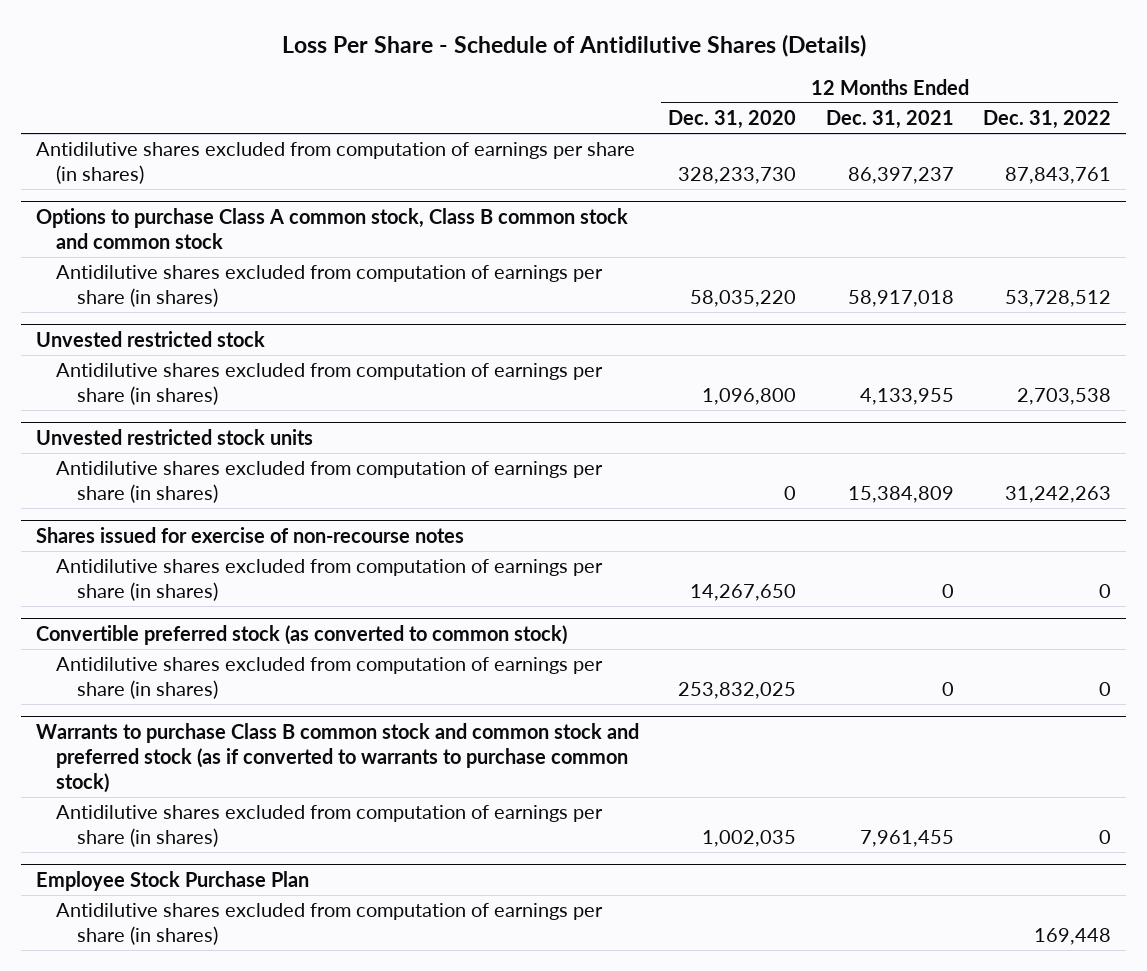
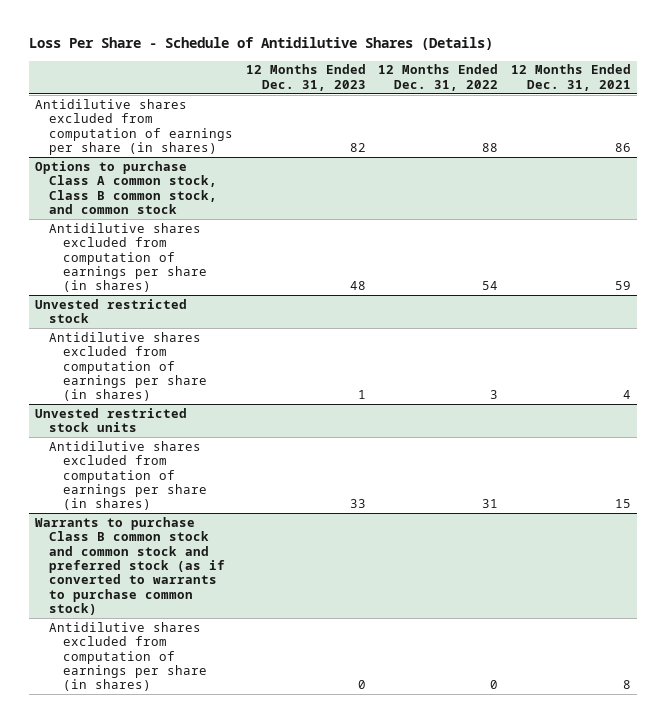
- | 12 Months Ended Dec. 31, 2020 | 12 Months Ended Dec. 31, 2021 | 12 Months Ended Dec. 31, 2022
+ | 12 Months Ended Dec. 31, 2023 | 12 Months Ended Dec. 31, 2022 | 12 Months Ended Dec. 31, 2021
- Antidilutive shares excluded from computation of earnings per share (in shares) | 328,233,730 | 86,397,237 | 87,843,761
- Options to purchase Class A common stock, Class B common stock and common stock
- Antidilutive shares excluded from computation of earnings per share (in shares) | 58,035,220 | 58,917,018 | 53,728,512
+ Antidilutive shares excluded from computation of earnings per share (in shares) | 82 | 88 | 86
+ Options to purchase Class A common stock, Class B common stock, and common stock
+ Antidilutive shares excluded from computation of earnings per share (in shares) | 48 | 54 | 59
@ Unvested restricted stock
- Antidilutive shares excluded from computation of earnings per share (in shares) | 1,096,800 | 4,133,955 | 2,703,538
+ Antidilutive shares excluded from computation of earnings per share (in shares) | 1 | 3 | 4
@ Unvested restricted stock units
- Antidilutive shares excluded from computation of earnings per share (in shares) | 0 | 15,384,809 | 31,242,263
- Shares issued for exercise of non-recourse notes
- Antidilutive shares excluded from computation of earnings per share (in shares) | 14,267,650 | 0 | 0
- Convertible preferred stock (as converted to common stock)
- Antidilutive shares excluded from computation of earnings per share (in shares) | 253,832,025 | 0 | 0
@ Unvested restricted stock units
+ Antidilutive shares excluded from computation of earnings per share (in shares) | 33 | 31 | 15
@ Warrants to purchase Class B common stock and common stock and preferred stock (as if converted to warrants to purchase common stock)
- Antidilutive shares excluded from computation of earnings per share (in shares) | 1,002,035 | 7,961,455 | 0
- Employee Stock Purchase Plan
- Antidilutive shares excluded from computation of earnings per share (in shares) | | | 169,448
@ Warrants to purchase Class B common stock and common stock and preferred stock (as if converted to warrants to purchase common stock)
+ Antidilutive shares excluded from computation of earnings per share (in shares) | 0 | 0 | 8

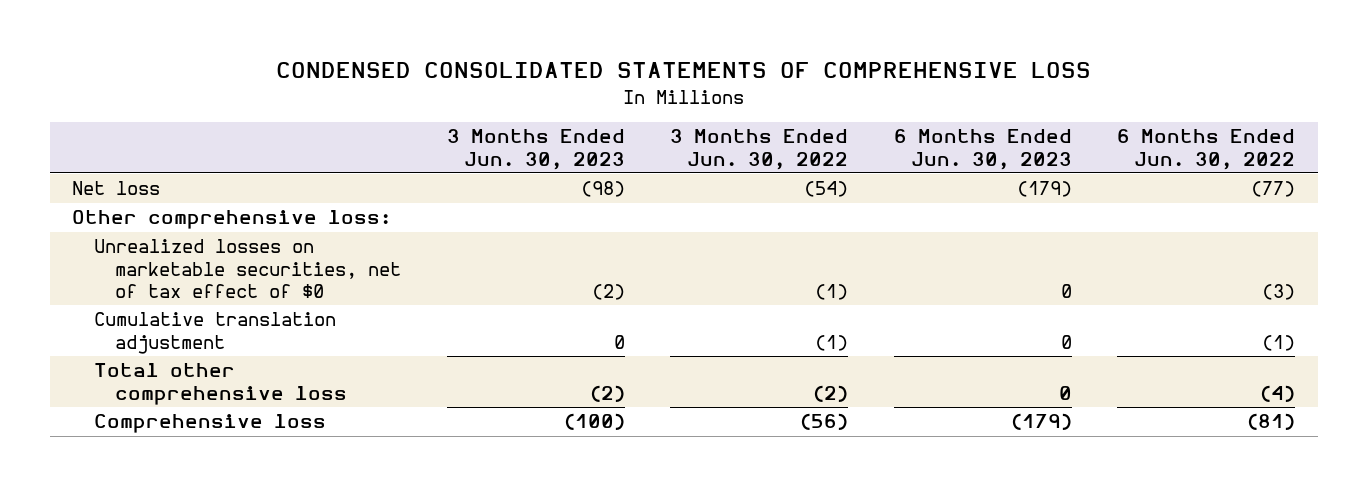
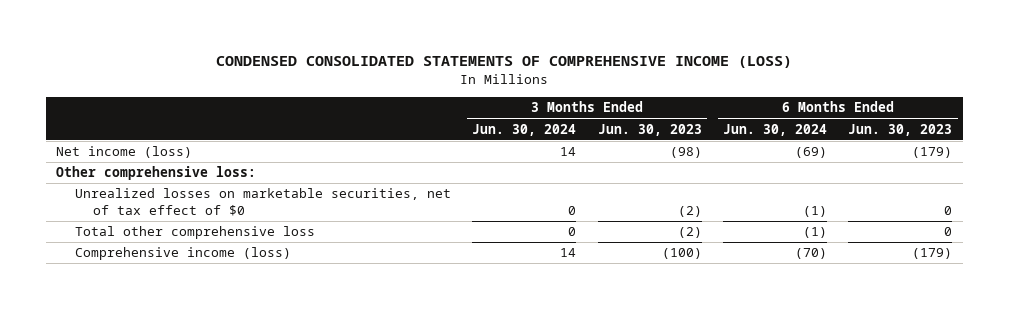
- CONDENSED CONSOLIDATED STATEMENTS OF COMPREHENSIVE LOSS
+ CONDENSED CONSOLIDATED STATEMENTS OF COMPREHENSIVE INCOME (LOSS)
- | 3 Months Ended Jun. 30, 2023 | 3 Months Ended Jun. 30, 2022 | 6 Months Ended Jun. 30, 2023 | 6 Months Ended Jun. 30, 2022
+ | 3 Months Ended Jun. 30, 2024 | 3 Months Ended Jun. 30, 2023 | 6 Months Ended Jun. 30, 2024 | 6 Months Ended Jun. 30, 2023
- Net loss | (98) | (54) | (179) | (77)
+ Net income (loss) | 14 | (98) | (69) | (179)
- Cumulative translation adjustment | 0 | (1) | 0 | (1)
- Comprehensive loss | (100) | (56) | (179) | (81)
+ Comprehensive income (loss) | 14 | (100) | (70) | (179)

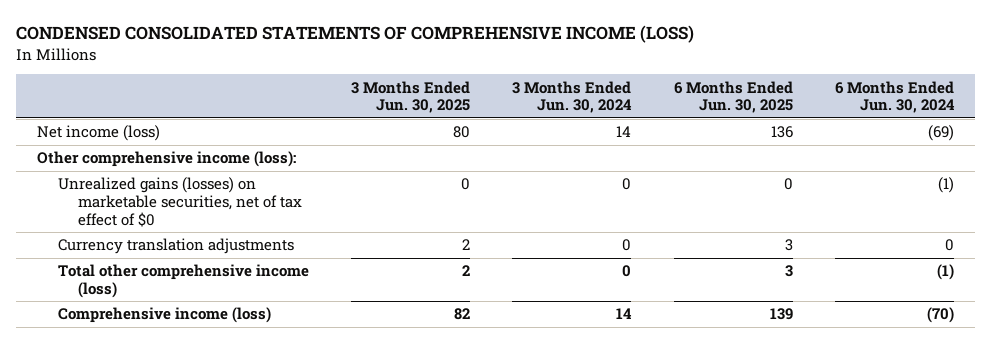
- | 3 Months Ended Jun. 30, 2024 | 3 Months Ended Jun. 30, 2023 | 6 Months Ended Jun. 30, 2024 | 6 Months Ended Jun. 30, 2023
+ | 3 Months Ended Jun. 30, 2025 | 3 Months Ended Jun. 30, 2024 | 6 Months Ended Jun. 30, 2025 | 6 Months Ended Jun. 30, 2024
- Other comprehensive loss:
- Unrealized losses on marketable securities, net of tax effect of $0 | 0 | (2) | (1) | 0
- Total other comprehensive loss | 0 | (2) | (1) | 0
+ Other comprehensive income (loss):
+ Unrealized gains (losses) on marketable securities, net of tax effect of $0 | 0 | 0 | 0 | (1)
+ Currency translation adjustments | 2 | 0 | 3 | 0
+ Total other comprehensive income (loss) | 2 | 0 | 3 | (1)

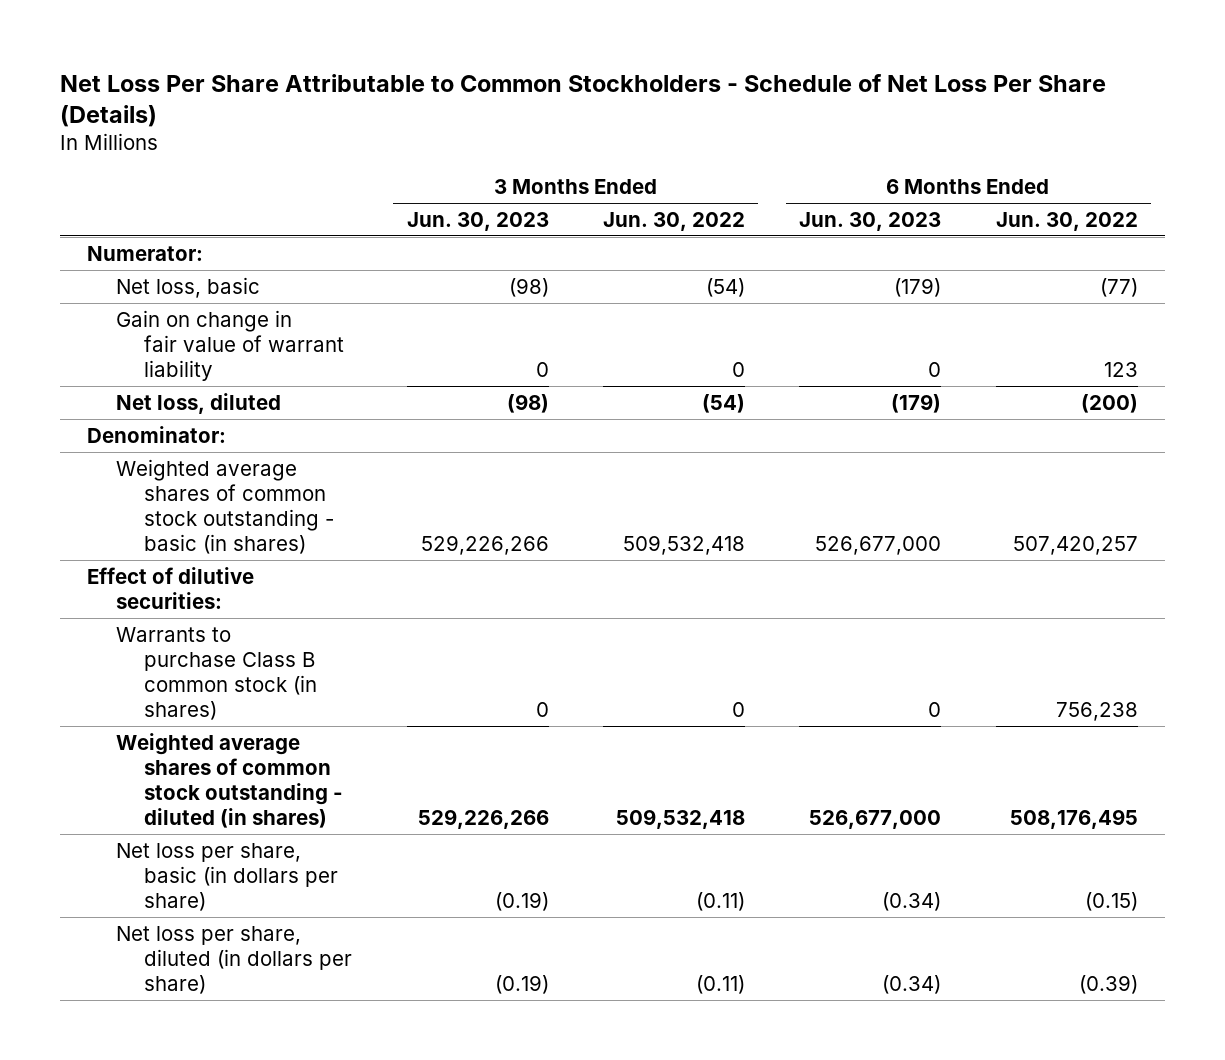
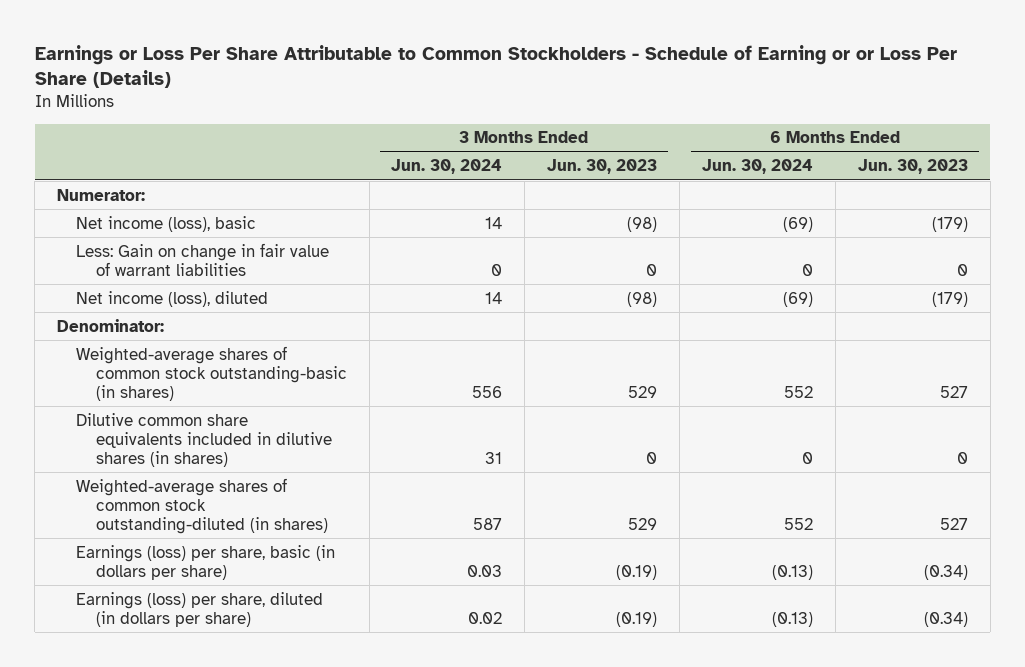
- Net Loss Per Share Attributable to Common Stockholders - Schedule of Net Loss Per Share (Details)
+ Earnings or Loss Per Share Attributable to Common Stockholders - Schedule of Earning or or Loss Per Share (Details)
- | 3 Months Ended Jun. 30, 2023 | 3 Months Ended Jun. 30, 2022 | 6 Months Ended Jun. 30, 2023 | 6 Months Ended Jun. 30, 2022
+ | 3 Months Ended Jun. 30, 2024 | 3 Months Ended Jun. 30, 2023 | 6 Months Ended Jun. 30, 2024 | 6 Months Ended Jun. 30, 2023
- Net loss, basic | (98) | (54) | (179) | (77)
- Gain on change in fair value of warrant liability | 0 | 0 | 0 | 123
- Net loss, diluted | (98) | (54) | (179) | (200)
+ Net income (loss), basic | 14 | (98) | (69) | (179)
+ Less: Gain on change in fair value of warrant liabilities | 0 | 0 | 0 | 0
+ Net income (loss), diluted | 14 | (98) | (69) | (179)
- Weighted average shares of common stock outstanding - basic (in shares) | 529,226,266 | 509,532,418 | 526,677,000 | 507,420,257
- Effect of dilutive securities:
- Warrants to purchase Class B common stock (in shares) | 0 | 0 | 0 | 756,238
- Weighted average shares of common stock outstanding - diluted (in shares) | 529,226,266 | 509,532,418 | 526,677,000 | 508,176,495
- Net loss per share, basic (in dollars per share) | (0.19) | (0.11) | (0.34) | (0.15)
- Net loss per share, diluted (in dollars per share) | (0.19) | (0.11) | (0.34) | (0.39)
+ Weighted-average shares of common stock outstanding-basic (in shares) | 556 | 529 | 552 | 527
+ Dilutive common share equivalents included in dilutive shares (in shares) | 31 | 0 | 0 | 0
+ Weighted-average shares of common stock outstanding-diluted (in shares) | 587 | 529 | 552 | 527
+ Earnings (loss) per share, basic (in dollars per share) | 0.03 | (0.19) | (0.13) | (0.34)
+ Earnings (loss) per share, diluted (in dollars per share) | 0.02 | (0.19) | (0.13) | (0.34)

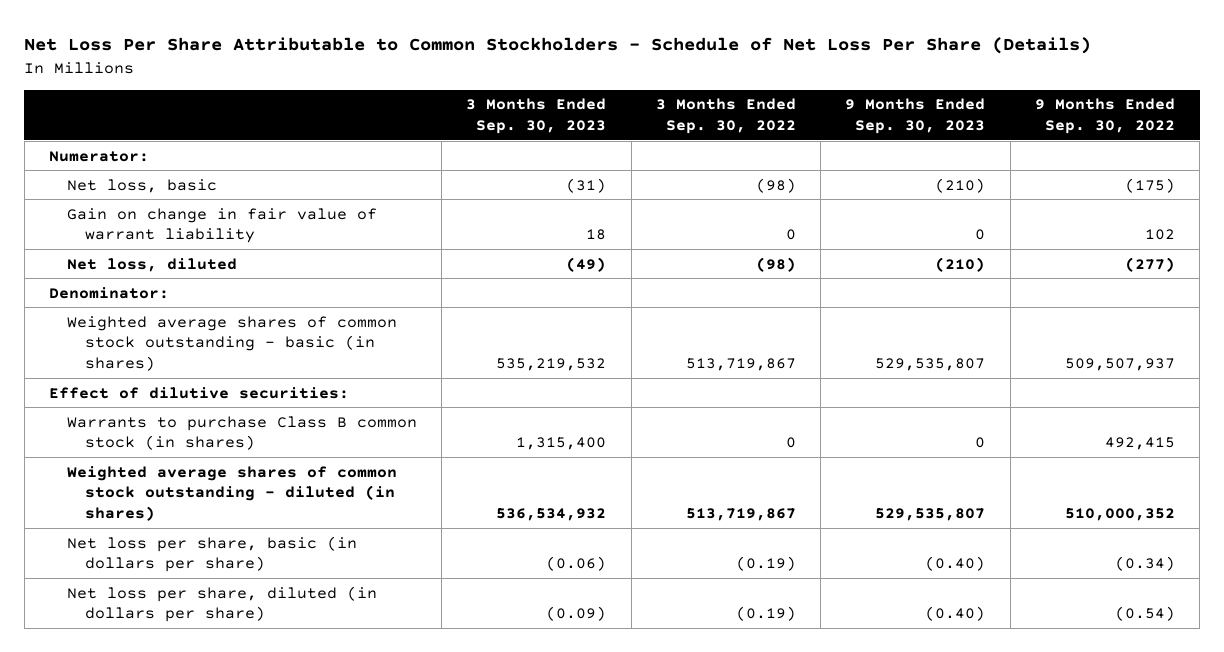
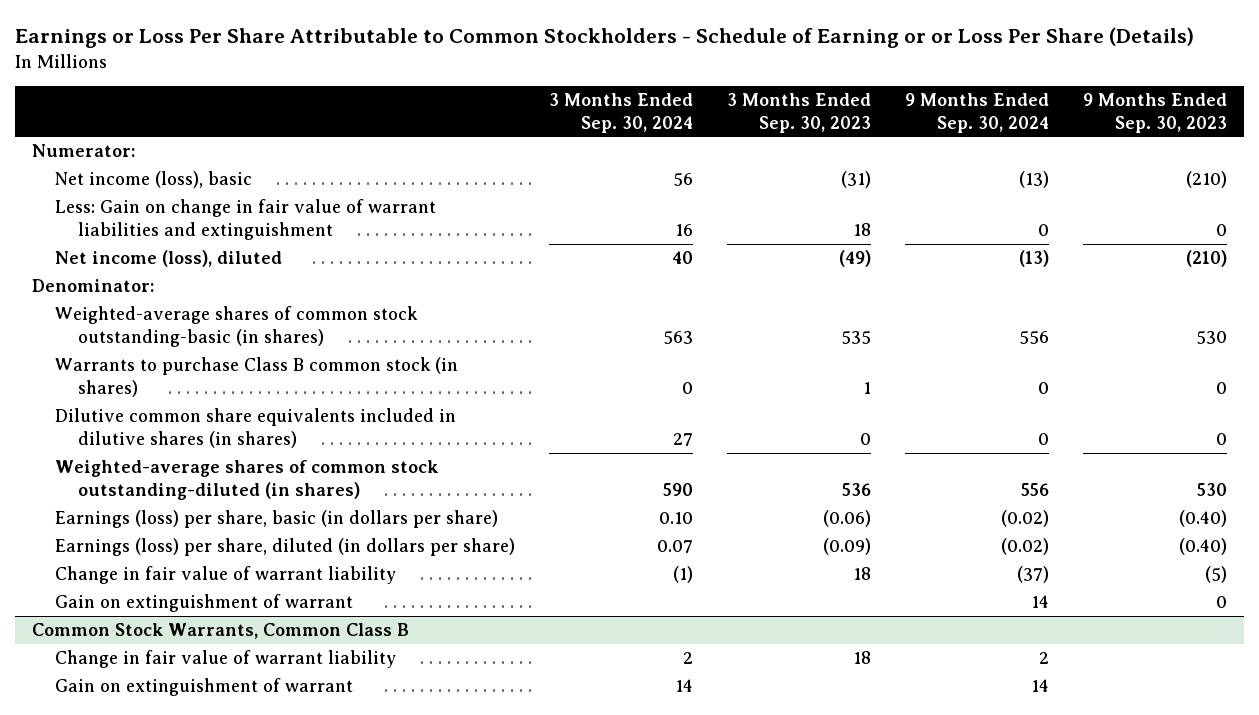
- Net Loss Per Share Attributable to Common Stockholders - Schedule of Net Loss Per Share (Details)
+ Earnings or Loss Per Share Attributable to Common Stockholders - Schedule of Earning or or Loss Per Share (Details)
- | 3 Months Ended Sep. 30, 2023 | 3 Months Ended Sep. 30, 2022 | 9 Months Ended Sep. 30, 2023 | 9 Months Ended Sep. 30, 2022
+ | 3 Months Ended Sep. 30, 2024 | 3 Months Ended Sep. 30, 2023 | 9 Months Ended Sep. 30, 2024 | 9 Months Ended Sep. 30, 2023
- Net loss, basic | (31) | (98) | (210) | (175)
- Gain on change in fair value of warrant liability | 18 | 0 | 0 | 102
- Net loss, diluted | (49) | (98) | (210) | (277)
+ Net income (loss), basic | 56 | (31) | (13) | (210)
+ Less: Gain on change in fair value of warrant liabilities and extinguishment | 16 | 18 | 0 | 0
+ Net income (loss), diluted | 40 | (49) | (13) | (210)
- Weighted average shares of common stock outstanding - basic (in shares) | 535,219,532 | 513,719,867 | 529,535,807 | 509,507,937
- Effect of dilutive securities:
- Warrants to purchase Class B common stock (in shares) | 1,315,400 | 0 | 0 | 492,415
- Weighted average shares of common stock outstanding - diluted (in shares) | 536,534,932 | 513,719,867 | 529,535,807 | 510,000,352
- Net loss per share, basic (in dollars per share) | (0.06) | (0.19) | (0.40) | (0.34)
- Net loss per share, diluted (in dollars per share) | (0.09) | (0.19) | (0.40) | (0.54)
+ Weighted-average shares of common stock outstanding-basic (in shares) | 563 | 535 | 556 | 530
+ Warrants to purchase Class B common stock (in shares) | 0 | 1 | 0 | 0
+ Dilutive common share equivalents included in dilutive shares (in shares) | 27 | 0 | 0 | 0
+ Weighted-average shares of common stock outstanding-diluted (in shares) | 590 | 536 | 556 | 530
+ Earnings (loss) per share, basic (in dollars per share) | 0.10 | (0.06) | (0.02) | (0.40)
+ Earnings (loss) per share, diluted (in dollars per share) | 0.07 | (0.09) | (0.02) | (0.40)
+ Change in fair value of warrant liability | (1) | 18 | (37) | (5)
+ Gain on extinguishment of warrant | | | 14 | 0
+ Common Stock Warrants, Common Class B
+ Change in fair value of warrant liability | 2 | 18 | 2 |
+ Gain on extinguishment of warrant | 14 | | 14 |

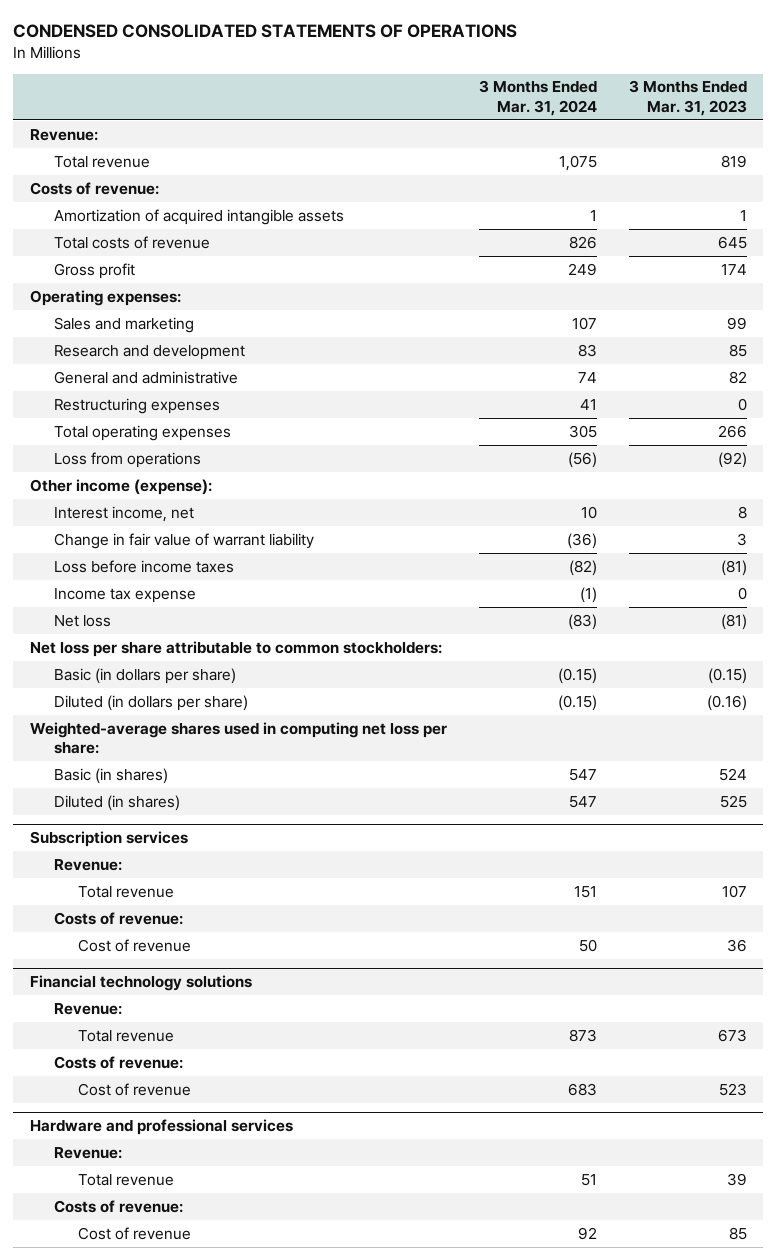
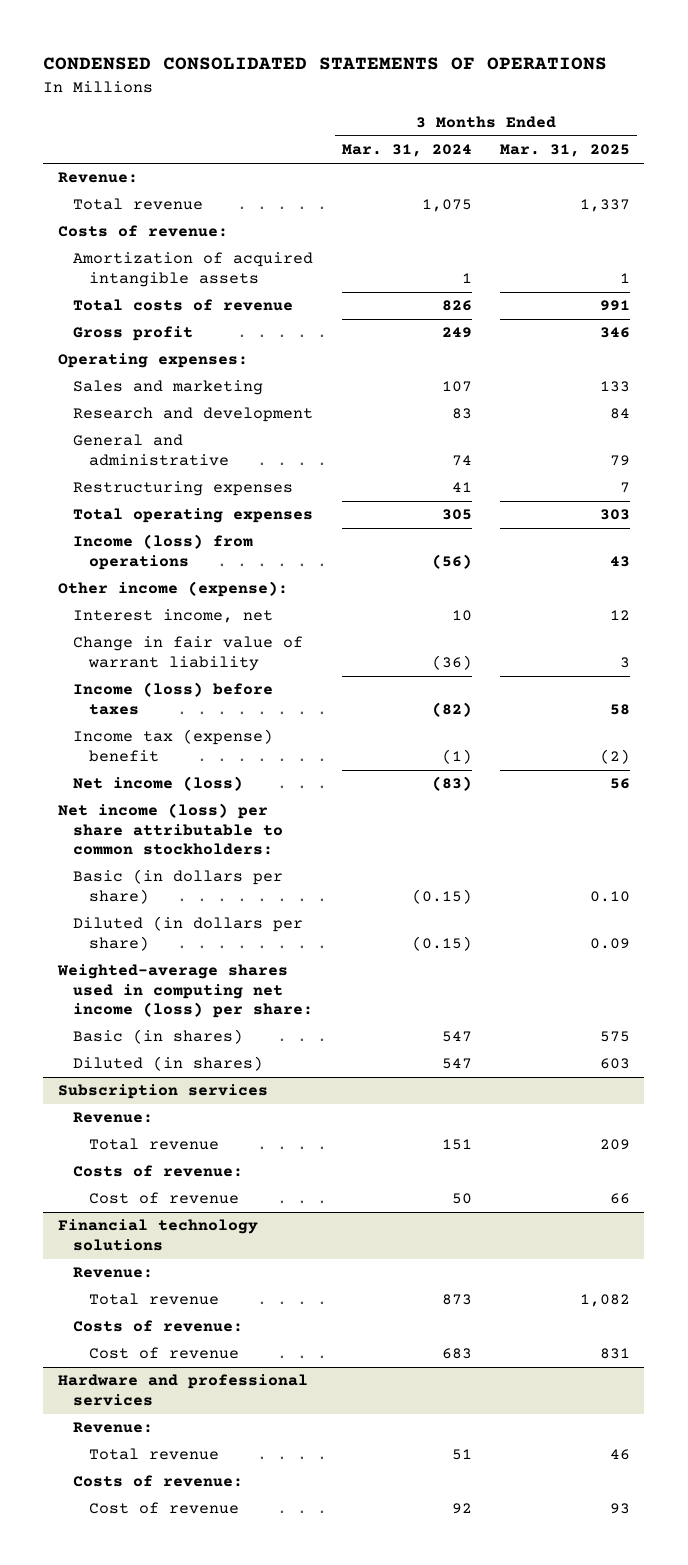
- | 3 Months Ended Mar. 31, 2024 | 3 Months Ended Mar. 31, 2023
+ | 3 Months Ended Mar. 31, 2024 | 3 Months Ended Mar. 31, 2025
- Loss from operations | (56) | (92)
+ Income (loss) from operations | (56) | 43
- Loss before income taxes | (82) | (81)
- Income tax expense | (1) | 0
- Net loss | (83) | (81)
- Net loss per share attributable to common stockholders:
+ Income (loss) before taxes | (82) | 58
+ Income tax (expense) benefit | (1) | (2)
+ Net income (loss) | (83) | 56
+ Net income (loss) per share attributable to common stockholders:
- Weighted-average shares used in computing net loss per share:
+ Weighted-average shares used in computing net income (loss) per share:

